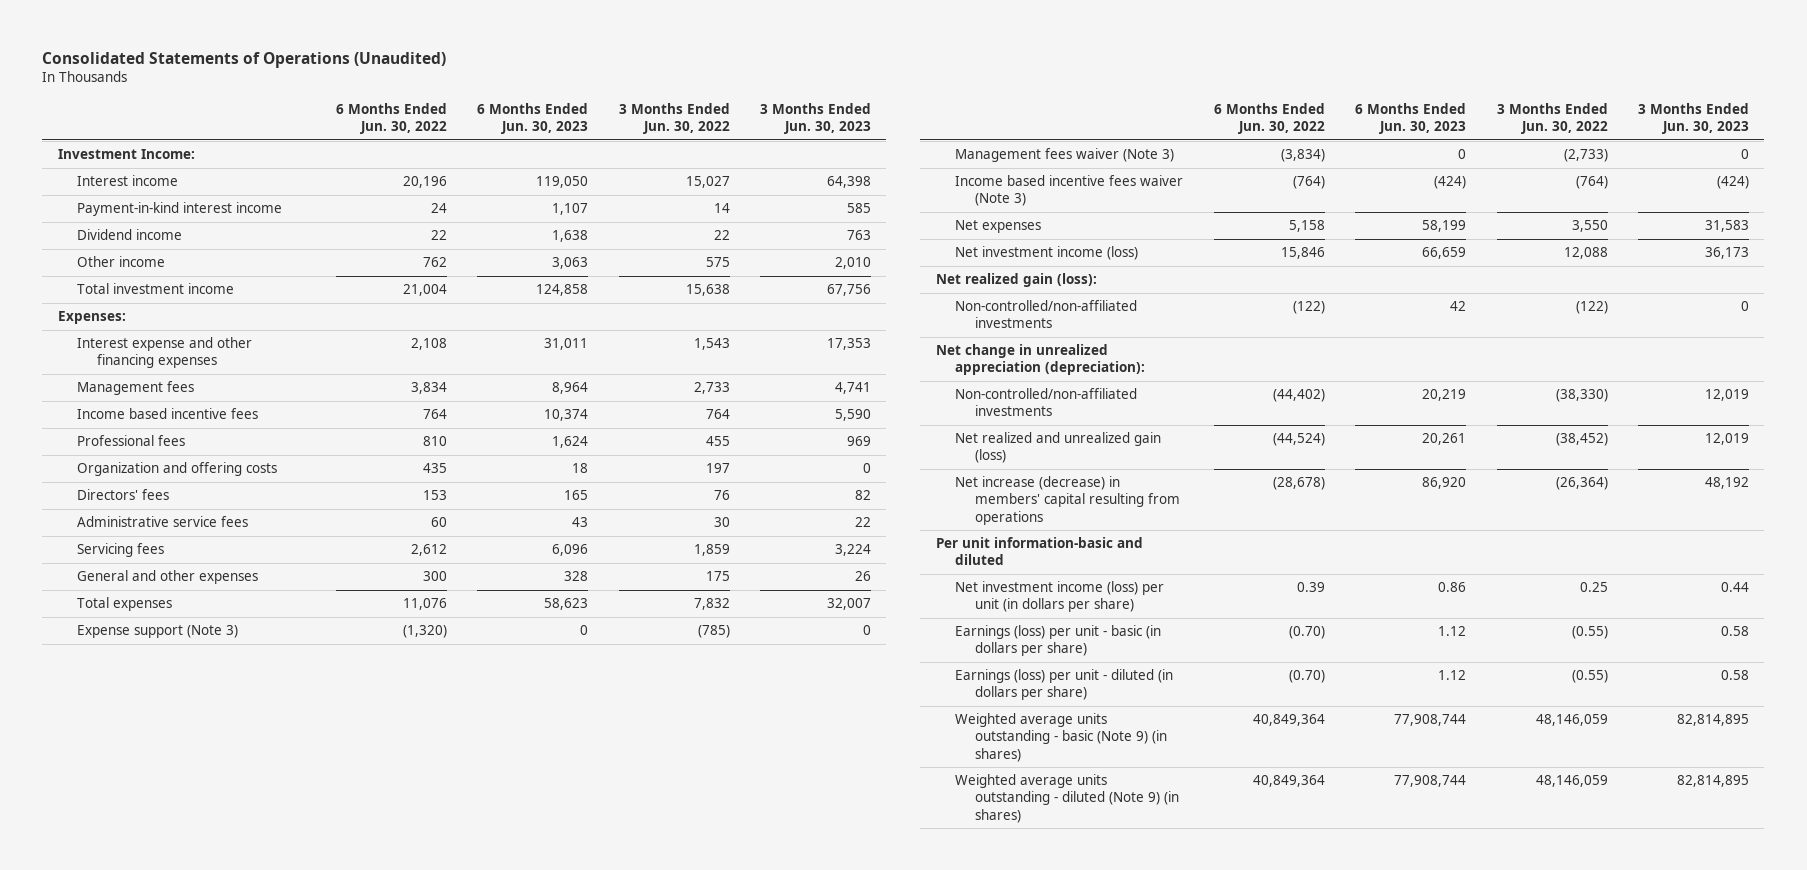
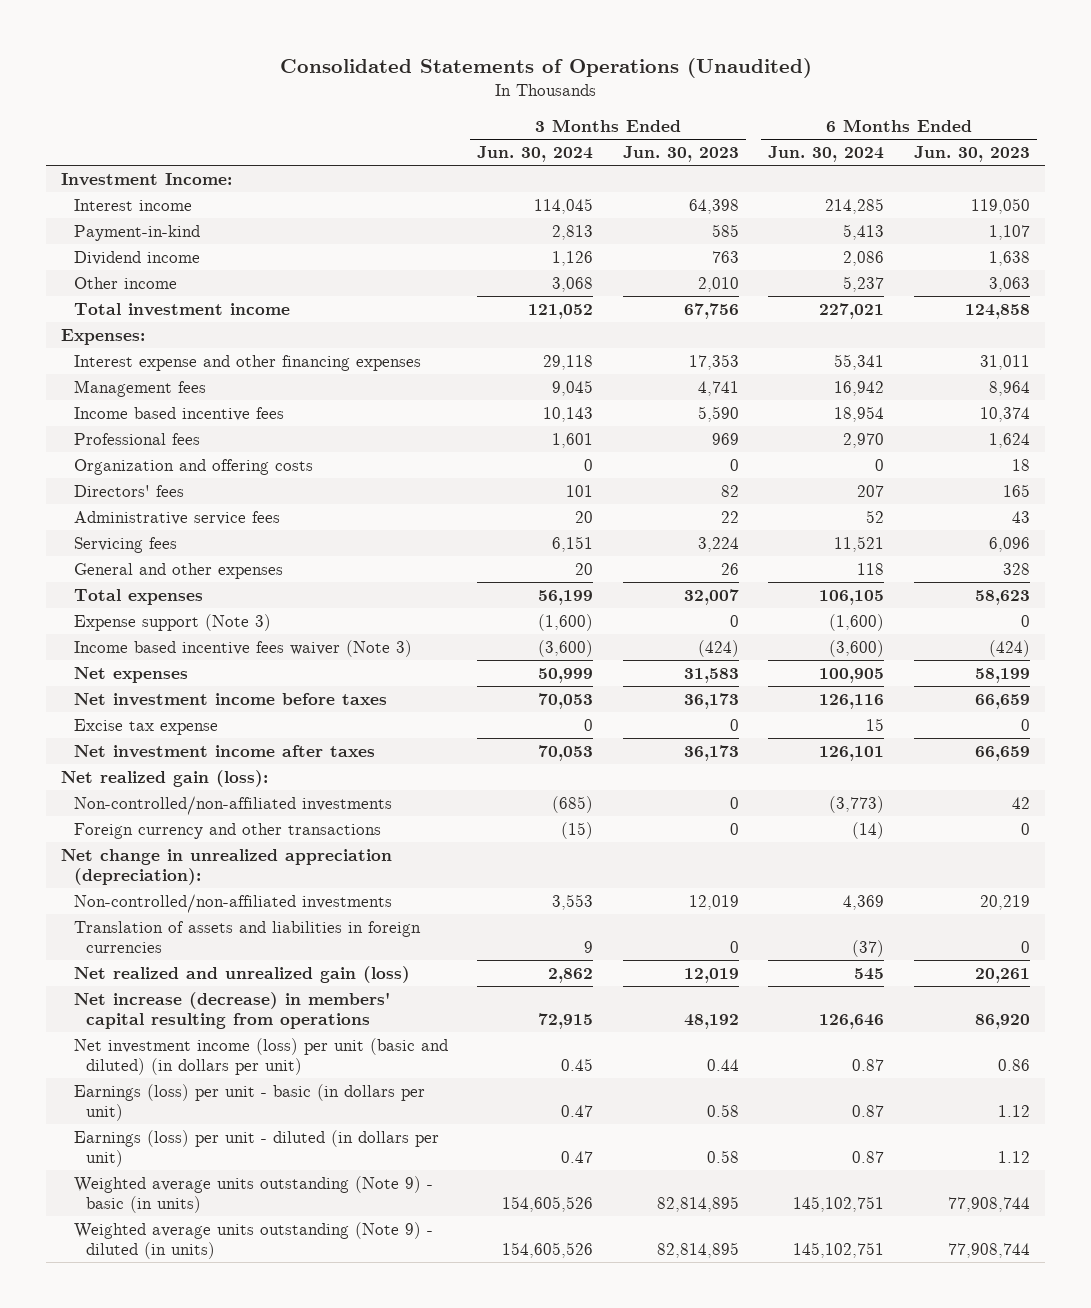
- | 6 Months Ended Jun. 30, 2022 | 6 Months Ended Jun. 30, 2023 | 3 Months Ended Jun. 30, 2022 | 3 Months Ended Jun. 30, 2023
+ | 3 Months Ended Jun. 30, 2024 | 3 Months Ended Jun. 30, 2023 | 6 Months Ended Jun. 30, 2024 | 6 Months Ended Jun. 30, 2023
- Payment-in-kind interest income | 24 | 1,107 | 14 | 585
+ Payment-in-kind | 2,813 | 585 | 5,413 | 1,107
- Management fees waiver (Note 3) | (3,834) | 0 | (2,733) | 0
- Net investment income (loss) | 15,846 | 66,659 | 12,088 | 36,173
+ Net investment income before taxes | 70,053 | 36,173 | 126,116 | 66,659
+ Excise tax expense | 0 | 0 | 15 | 0
+ Net investment income after taxes | 70,053 | 36,173 | 126,101 | 66,659
+ Foreign currency and other transactions | (15) | 0 | (14) | 0
+ Translation of assets and liabilities in foreign currencies | 9 | 0 | (37) | 0
- Per unit information-basic and diluted
- Net investment income (loss) per unit (in dollars per share) | 0.39 | 0.86 | 0.25 | 0.44
- Earnings (loss) per unit - basic (in dollars per share) | (0.70) | 1.12 | (0.55) | 0.58
- Earnings (loss) per unit - diluted (in dollars per share) | (0.70) | 1.12 | (0.55) | 0.58
- Weighted average units outstanding - basic (Note 9) (in shares) | 40,849,364 | 77,908,744 | 48,146,059 | 82,814,895
- Weighted average units outstanding - diluted (Note 9) (in shares) | 40,849,364 | 77,908,744 | 48,146,059 | 82,814,895
+ Net investment income (loss) per unit (basic and diluted) (in dollars per unit) | 0.45 | 0.44 | 0.87 | 0.86
+ Earnings (loss) per unit - basic (in dollars per unit) | 0.47 | 0.58 | 0.87 | 1.12
+ Earnings (loss) per unit - diluted (in dollars per unit) | 0.47 | 0.58 | 0.87 | 1.12
+ Weighted average units outstanding (Note 9) - basic (in units) | 154,605,526 | 82,814,895 | 145,102,751 | 77,908,744
+ Weighted average units outstanding (Note 9) - diluted (in units) | 154,605,526 | 82,814,895 | 145,102,751 | 77,908,744

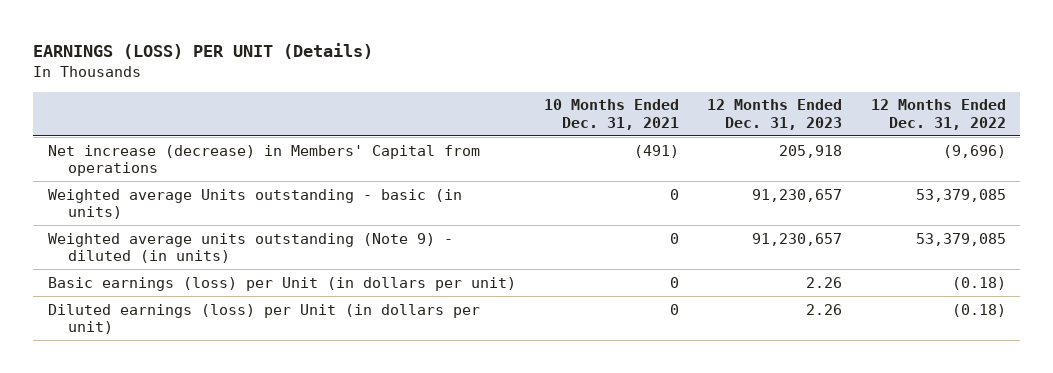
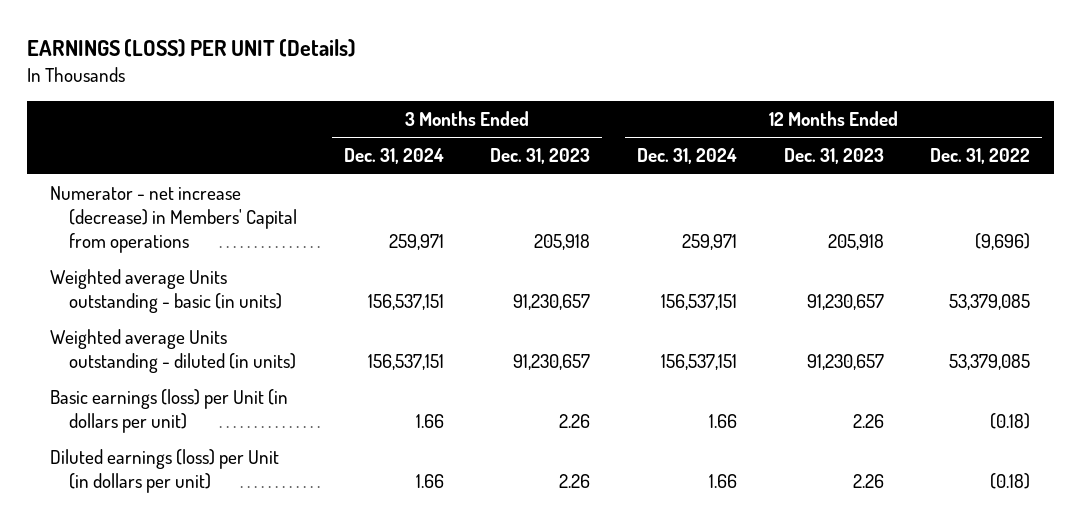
- | 10 Months Ended Dec. 31, 2021 | 12 Months Ended Dec. 31, 2023 | 12 Months Ended Dec. 31, 2022
+ | 3 Months Ended Dec. 31, 2024 | 3 Months Ended Dec. 31, 2023 | 12 Months Ended Dec. 31, 2024 | 12 Months Ended Dec. 31, 2023 | 12 Months Ended Dec. 31, 2022
- Net increase (decrease) in Members' Capital from operations | (491) | 205,918 | (9,696)
+ Numerator - net increase (decrease) in Members' Capital from operations | 259,971 | 205,918 | 259,971 | 205,918 | (9,696)
- Weighted average units outstanding (Note 9) - diluted (in units) | 0 | 91,230,657 | 53,379,085
+ Weighted average Units outstanding - diluted (in units) | 156,537,151 | 91,230,657 | 156,537,151 | 91,230,657 | 53,379,085

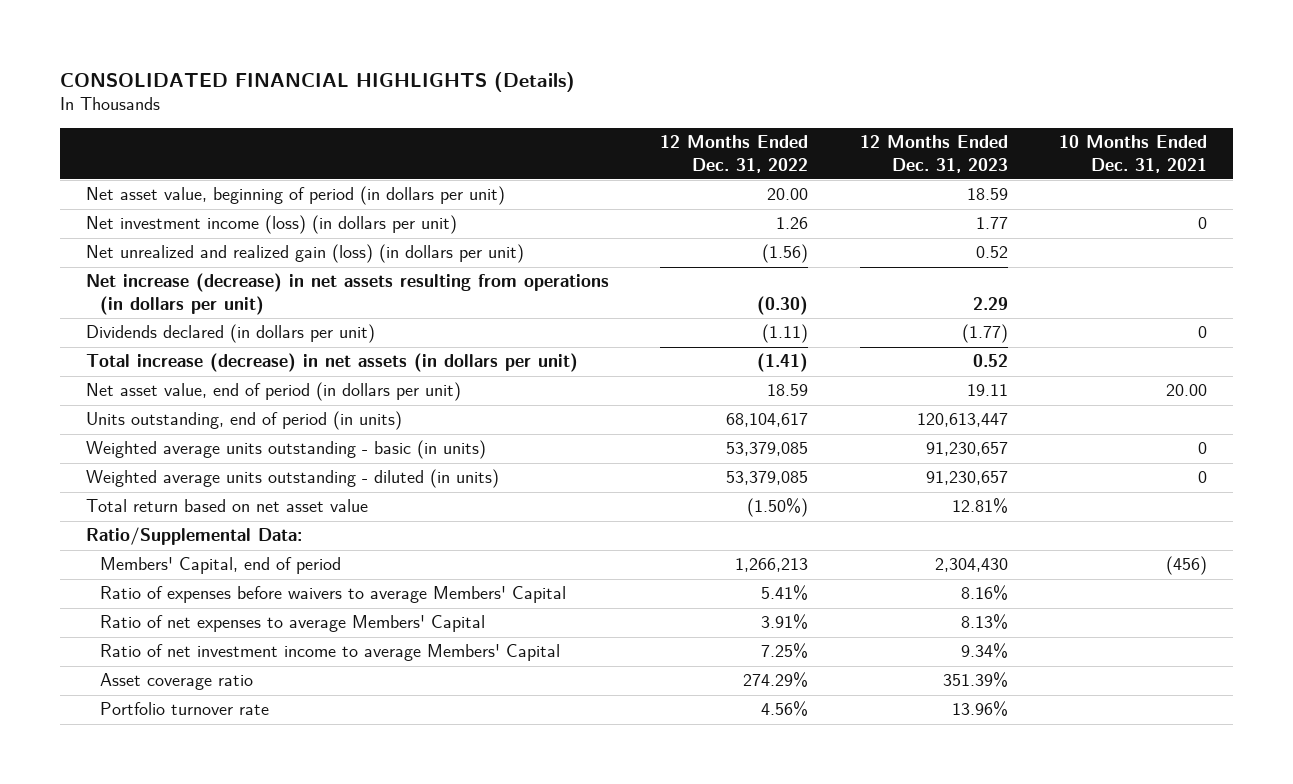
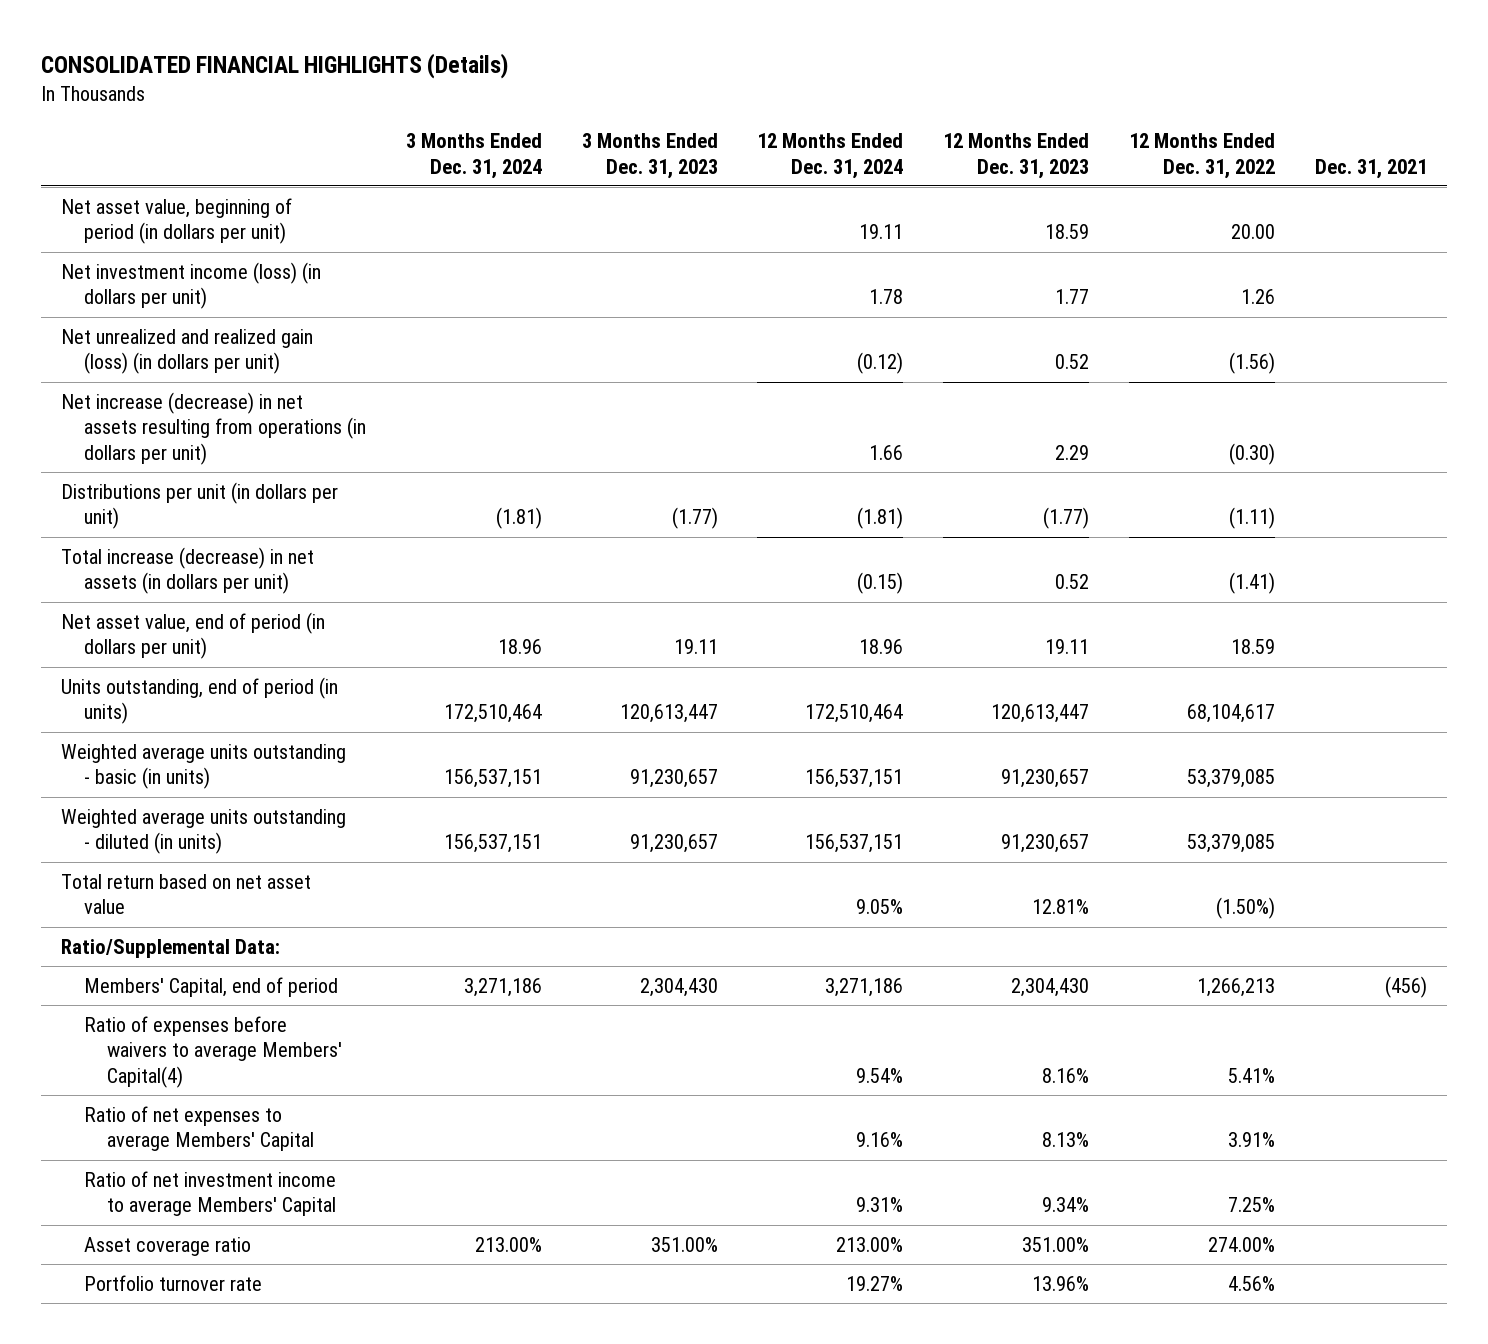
- | 12 Months Ended Dec. 31, 2022 | 12 Months Ended Dec. 31, 2023 | 10 Months Ended Dec. 31, 2021
+ | 3 Months Ended Dec. 31, 2024 | 3 Months Ended Dec. 31, 2023 | 12 Months Ended Dec. 31, 2024 | 12 Months Ended Dec. 31, 2023 | 12 Months Ended Dec. 31, 2022 | Dec. 31, 2021
- Dividends declared (in dollars per unit) | (1.11) | (1.77) | 0
+ Distributions per unit (in dollars per unit) | (1.81) | (1.77) | (1.81) | (1.77) | (1.11) |
- Ratio of expenses before waivers to average Members' Capital | 5.41% | 8.16% |
+ Ratio of expenses before waivers to average Members' Capital(4) | | | 9.54% | 8.16% | 5.41% |
- Asset coverage ratio | 274.29% | 351.39% |
+ Asset coverage ratio | 213.00% | 351.00% | 213.00% | 351.00% | 274.00% |

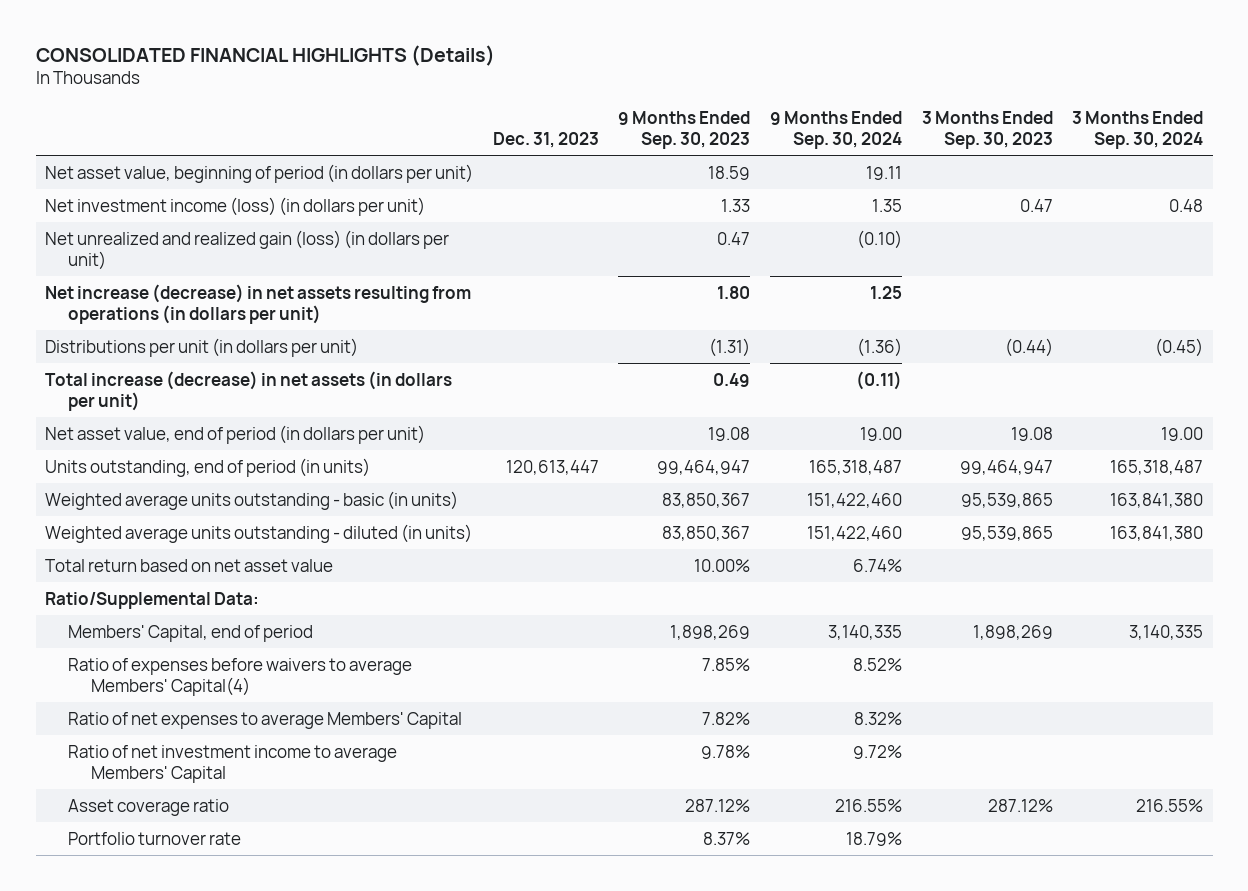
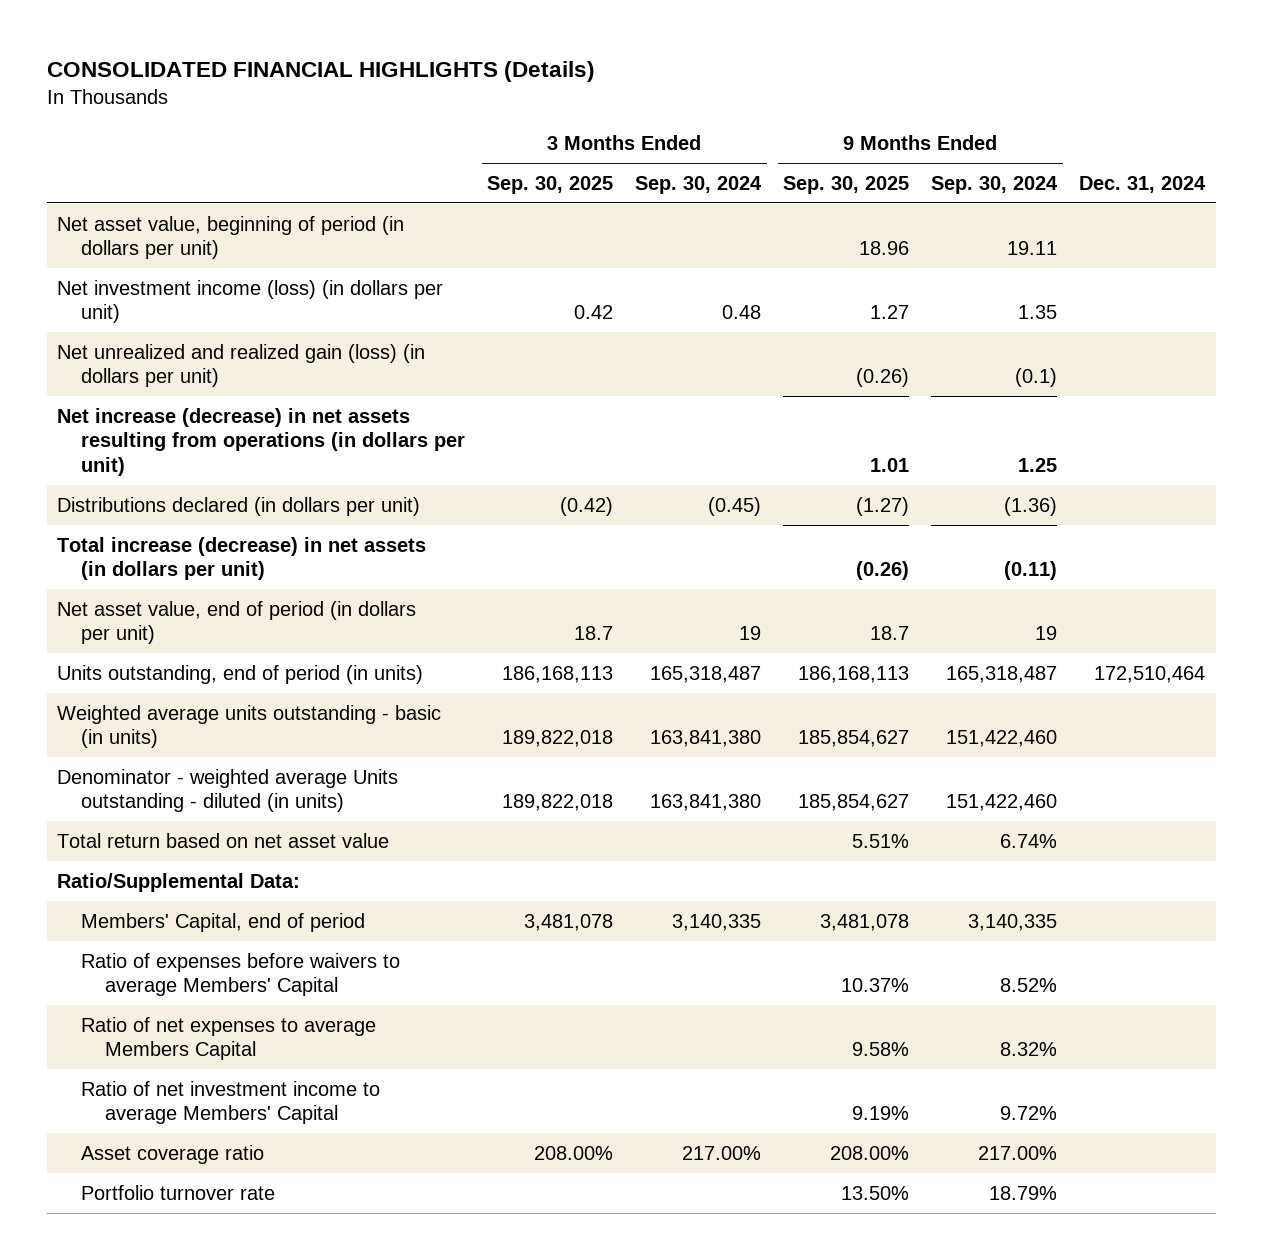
- | Dec. 31, 2023 | 9 Months Ended Sep. 30, 2023 | 9 Months Ended Sep. 30, 2024 | 3 Months Ended Sep. 30, 2023 | 3 Months Ended Sep. 30, 2024
+ | 3 Months Ended Sep. 30, 2025 | 3 Months Ended Sep. 30, 2024 | 9 Months Ended Sep. 30, 2025 | 9 Months Ended Sep. 30, 2024 | Dec. 31, 2024
- Net unrealized and realized gain (loss) (in dollars per unit) | | 0.47 | (0.10) | |
+ Net unrealized and realized gain (loss) (in dollars per unit) | | | (0.26) | (0.1) |
- Distributions per unit (in dollars per unit) | | (1.31) | (1.36) | (0.44) | (0.45)
+ Distributions declared (in dollars per unit) | (0.42) | (0.45) | (1.27) | (1.36) |
- Net asset value, end of period (in dollars per unit) | | 19.08 | 19.00 | 19.08 | 19.00
+ Net asset value, end of period (in dollars per unit) | 18.7 | 19 | 18.7 | 19 |
- Weighted average units outstanding - diluted (in units) | | 83,850,367 | 151,422,460 | 95,539,865 | 163,841,380
+ Denominator - weighted average Units outstanding - diluted (in units) | 189,822,018 | 163,841,380 | 185,854,627 | 151,422,460 |
- Ratio of expenses before waivers to average Members' Capital(4) | | 7.85% | 8.52% | |
- Ratio of net expenses to average Members' Capital | | 7.82% | 8.32% | |
+ Ratio of expenses before waivers to average Members' Capital | | | 10.37% | 8.52% |
+ Ratio of net expenses to average Members Capital | | | 9.58% | 8.32% |
- Asset coverage ratio | | 287.12% | 216.55% | 287.12% | 216.55%
+ Asset coverage ratio | 208.00% | 217.00% | 208.00% | 217.00% |

